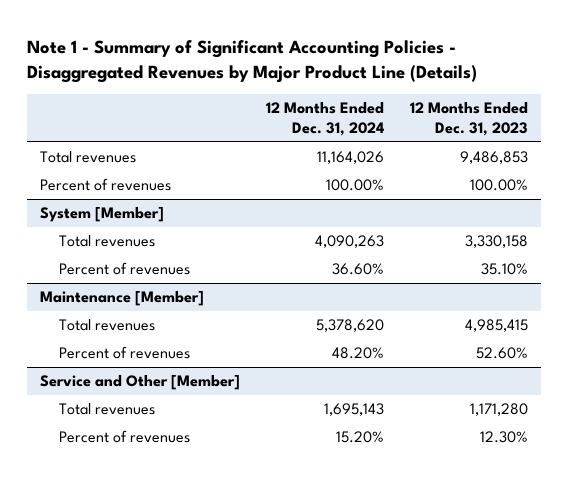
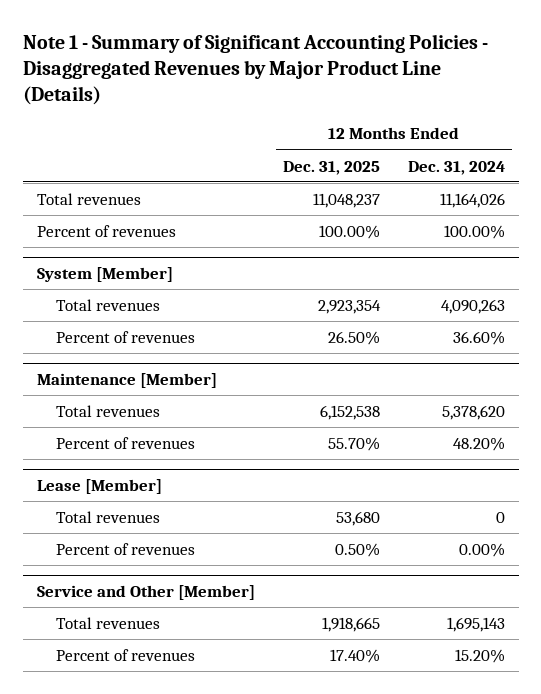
- | 12 Months Ended Dec. 31, 2024 | 12 Months Ended Dec. 31, 2023
+ | 12 Months Ended Dec. 31, 2025 | 12 Months Ended Dec. 31, 2024
+ Lease [Member]
+ Total revenues | 53,680 | 0
+ Percent of revenues | 0.50% | 0.00%

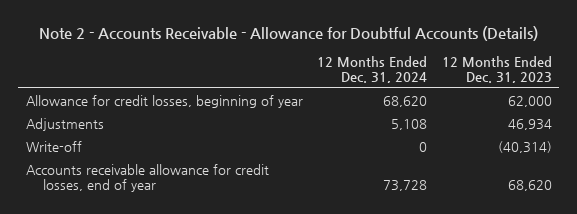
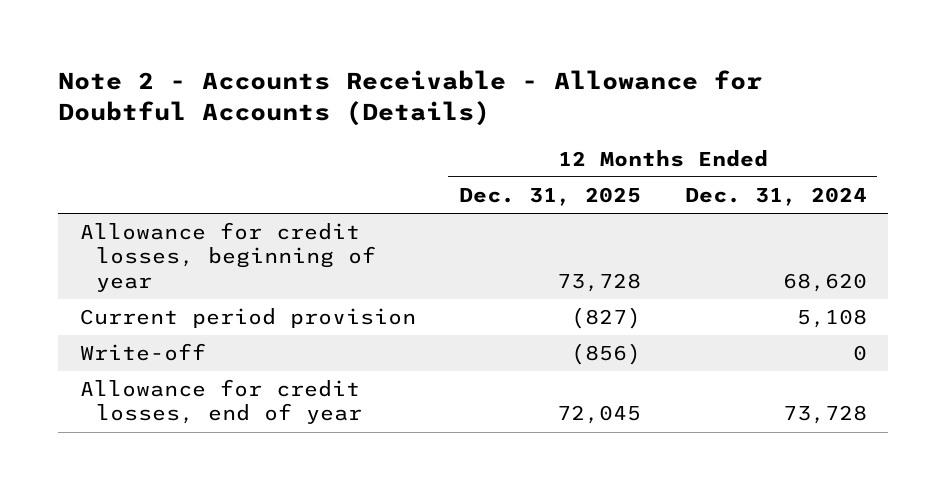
- | 12 Months Ended Dec. 31, 2024 | 12 Months Ended Dec. 31, 2023
+ | 12 Months Ended Dec. 31, 2025 | 12 Months Ended Dec. 31, 2024
- Adjustments | 5,108 | 46,934
+ Current period provision | (827) | 5,108
- Accounts receivable allowance for credit losses, end of year | 73,728 | 68,620
+ Allowance for credit losses, end of year | 72,045 | 73,728

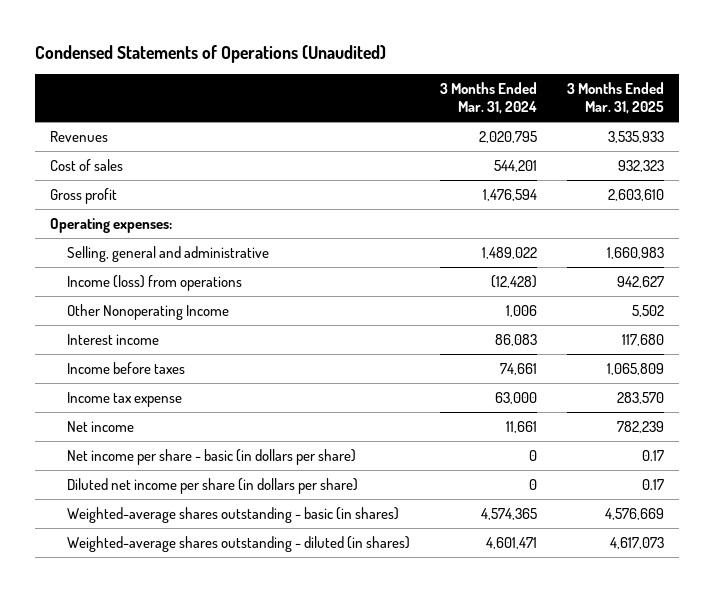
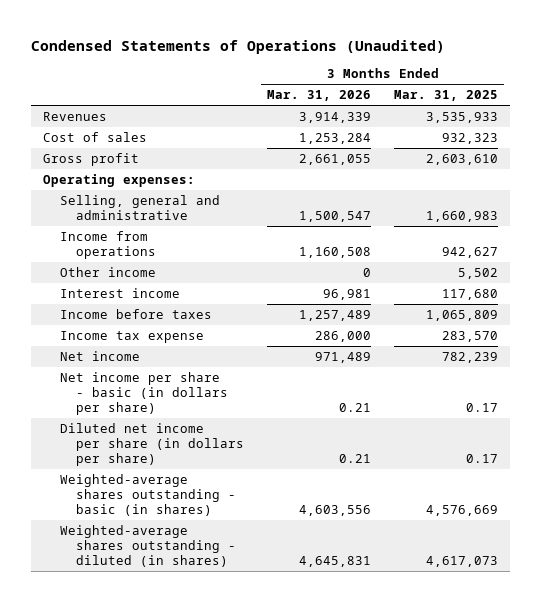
- | 3 Months Ended Mar. 31, 2024 | 3 Months Ended Mar. 31, 2025
+ | 3 Months Ended Mar. 31, 2026 | 3 Months Ended Mar. 31, 2025
- Income (loss) from operations | (12,428) | 942,627
- Other Nonoperating Income | 1,006 | 5,502
+ Income from operations | 1,160,508 | 942,627
+ Other income | 0 | 5,502

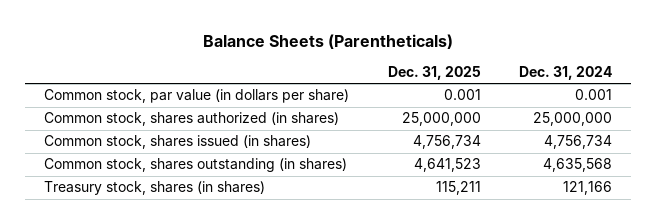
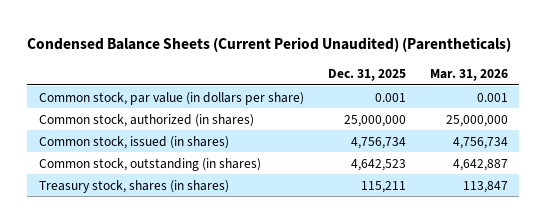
- Balance Sheets (Parentheticals)
+ Condensed Balance Sheets (Current Period Unaudited) (Parentheticals)
- | Dec. 31, 2025 | Dec. 31, 2024
+ | Dec. 31, 2025 | Mar. 31, 2026
- Common stock, shares authorized (in shares) | 25,000,000 | 25,000,000
- Common stock, shares issued (in shares) | 4,756,734 | 4,756,734
- Common stock, shares outstanding (in shares) | 4,641,523 | 4,635,568
+ Common stock, authorized (in shares) | 25,000,000 | 25,000,000
+ Common stock, issued (in shares) | 4,756,734 | 4,756,734
+ Common stock, outstanding (in shares) | 4,642,523 | 4,642,887

